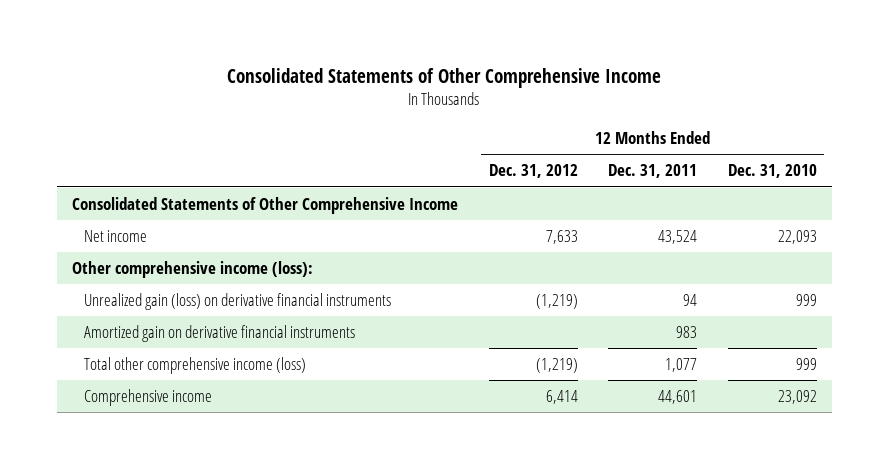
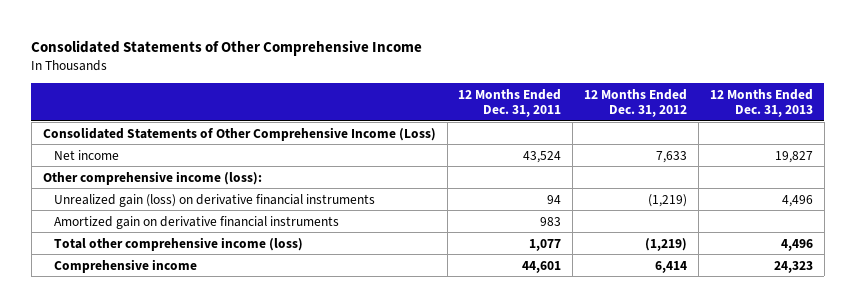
- | 12 Months Ended Dec. 31, 2012 | 12 Months Ended Dec. 31, 2011 | 12 Months Ended Dec. 31, 2010
+ | 12 Months Ended Dec. 31, 2011 | 12 Months Ended Dec. 31, 2012 | 12 Months Ended Dec. 31, 2013
- Consolidated Statements of Other Comprehensive Income
+ Consolidated Statements of Other Comprehensive Income (Loss)

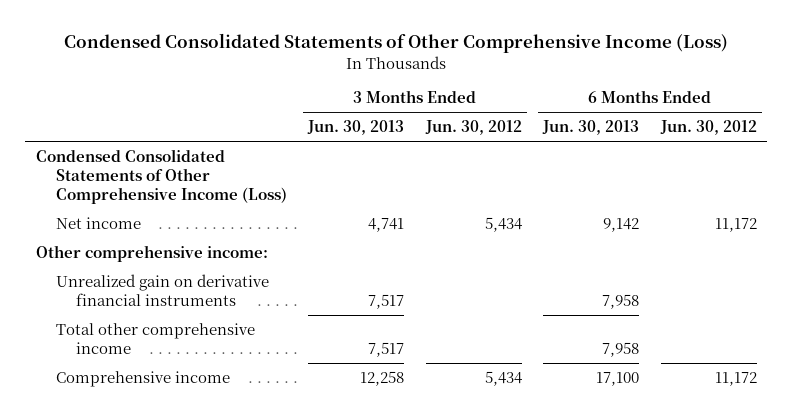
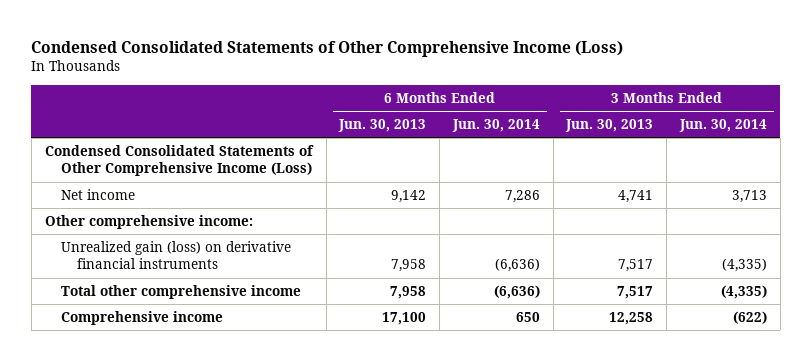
- | 3 Months Ended Jun. 30, 2013 | 3 Months Ended Jun. 30, 2012 | 6 Months Ended Jun. 30, 2013 | 6 Months Ended Jun. 30, 2012
+ | 6 Months Ended Jun. 30, 2013 | 6 Months Ended Jun. 30, 2014 | 3 Months Ended Jun. 30, 2013 | 3 Months Ended Jun. 30, 2014
- Unrealized gain on derivative financial instruments | 7,517 | | 7,958 |
+ Unrealized gain (loss) on derivative financial instruments | 7,958 | (6,636) | 7,517 | (4,335)

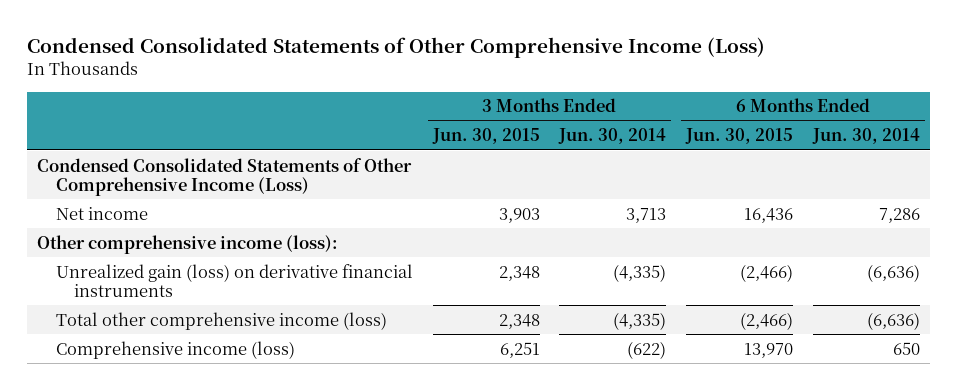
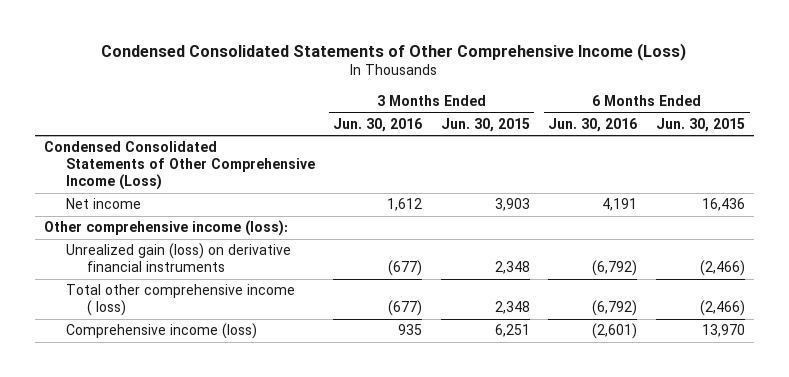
- | 3 Months Ended Jun. 30, 2015 | 3 Months Ended Jun. 30, 2014 | 6 Months Ended Jun. 30, 2015 | 6 Months Ended Jun. 30, 2014
+ | 3 Months Ended Jun. 30, 2016 | 3 Months Ended Jun. 30, 2015 | 6 Months Ended Jun. 30, 2016 | 6 Months Ended Jun. 30, 2015
- Total other comprehensive income (loss) | 2,348 | (4,335) | (2,466) | (6,636)
+ Total other comprehensive income ( loss) | (677) | 2,348 | (6,792) | (2,466)

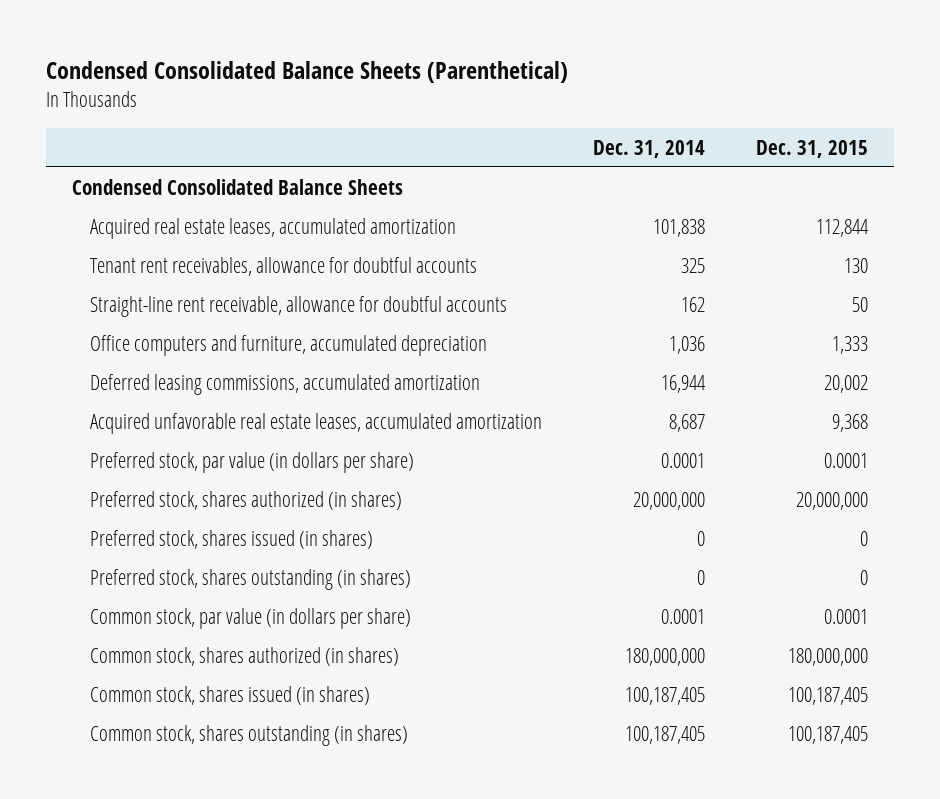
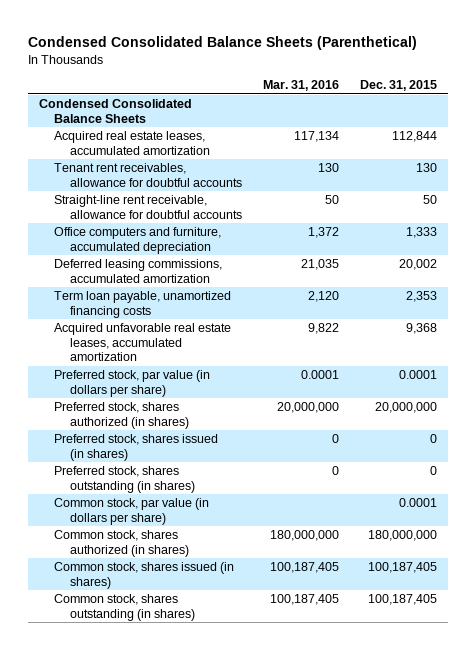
- | Dec. 31, 2014 | Dec. 31, 2015
+ | Mar. 31, 2016 | Dec. 31, 2015
+ Term loan payable, unamortized financing costs | 2,120 | 2,353

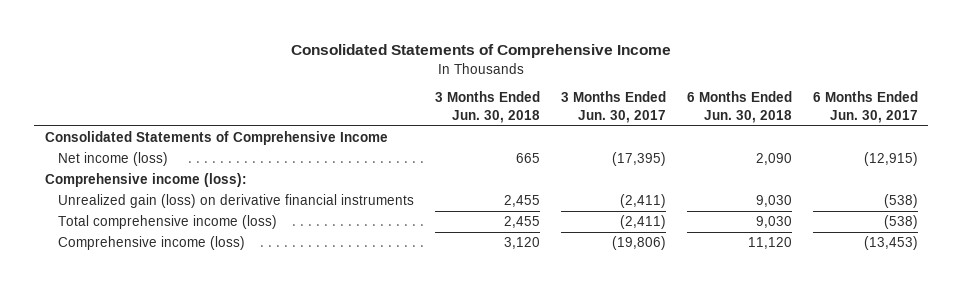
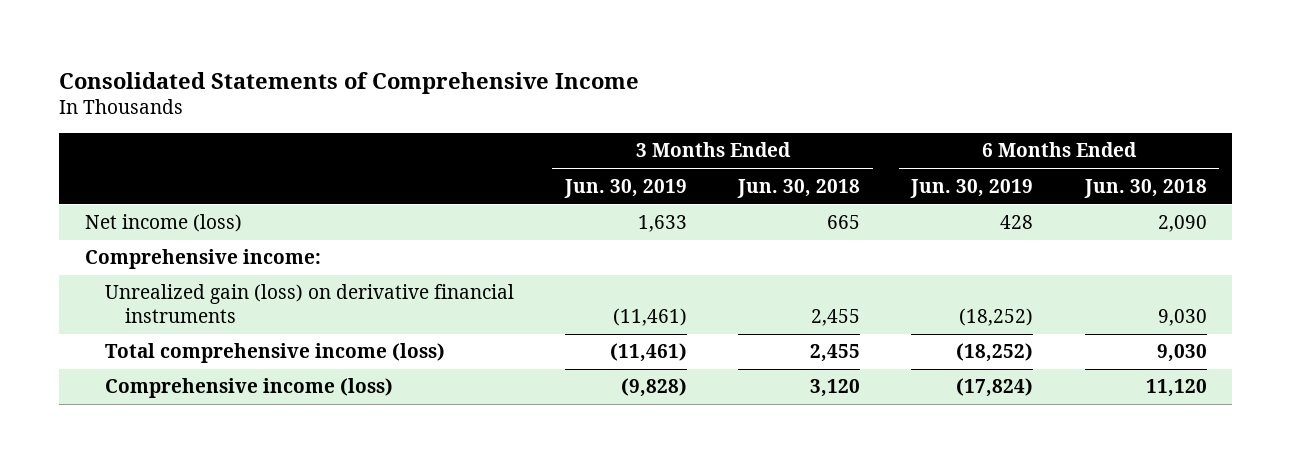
- | 3 Months Ended Jun. 30, 2018 | 3 Months Ended Jun. 30, 2017 | 6 Months Ended Jun. 30, 2018 | 6 Months Ended Jun. 30, 2017
+ | 3 Months Ended Jun. 30, 2019 | 3 Months Ended Jun. 30, 2018 | 6 Months Ended Jun. 30, 2019 | 6 Months Ended Jun. 30, 2018
- Consolidated Statements of Comprehensive Income
- Comprehensive income (loss):
+ Comprehensive income:

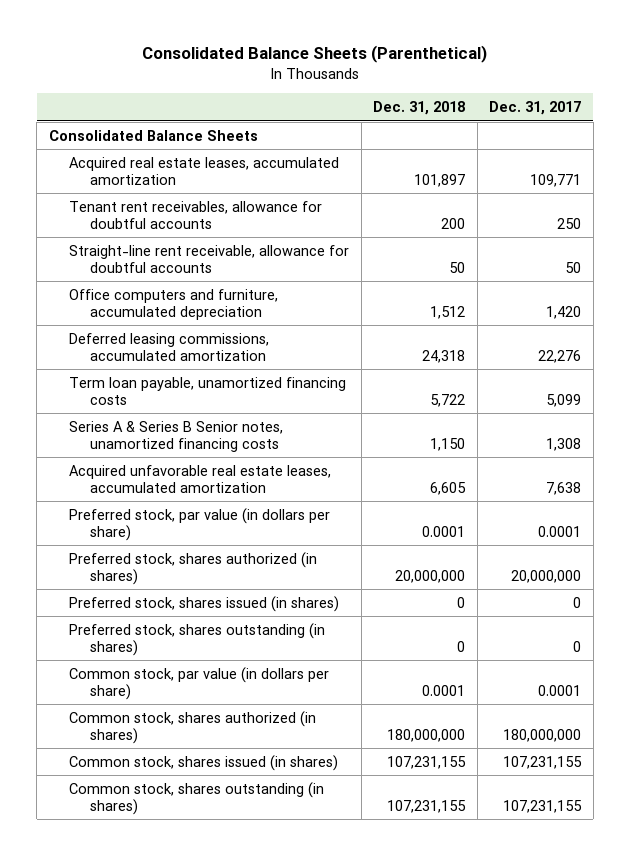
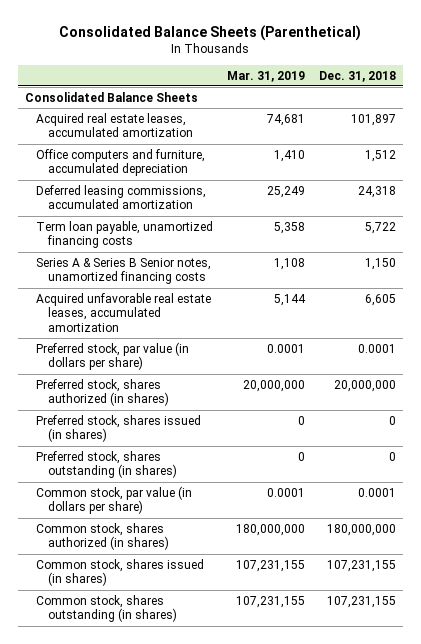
- | Dec. 31, 2018 | Dec. 31, 2017
+ | Mar. 31, 2019 | Dec. 31, 2018
- Tenant rent receivables, allowance for doubtful accounts | 200 | 250
- Straight-line rent receivable, allowance for doubtful accounts | 50 | 50

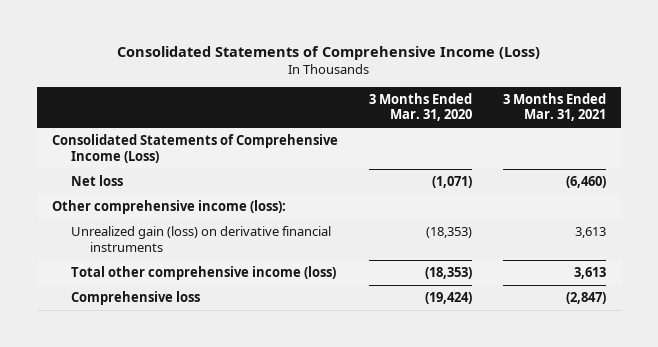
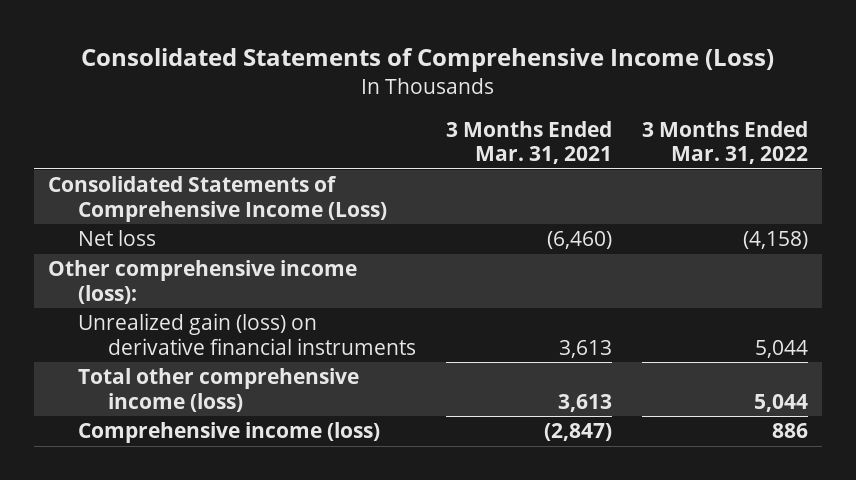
- | 3 Months Ended Mar. 31, 2020 | 3 Months Ended Mar. 31, 2021
+ | 3 Months Ended Mar. 31, 2021 | 3 Months Ended Mar. 31, 2022
- Comprehensive loss | (19,424) | (2,847)
+ Comprehensive income (loss) | (2,847) | 886

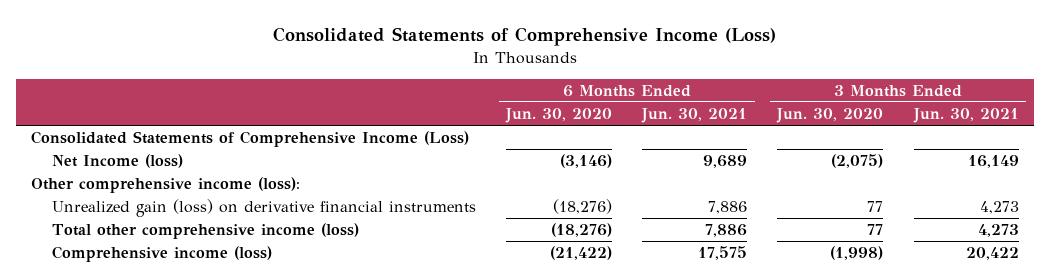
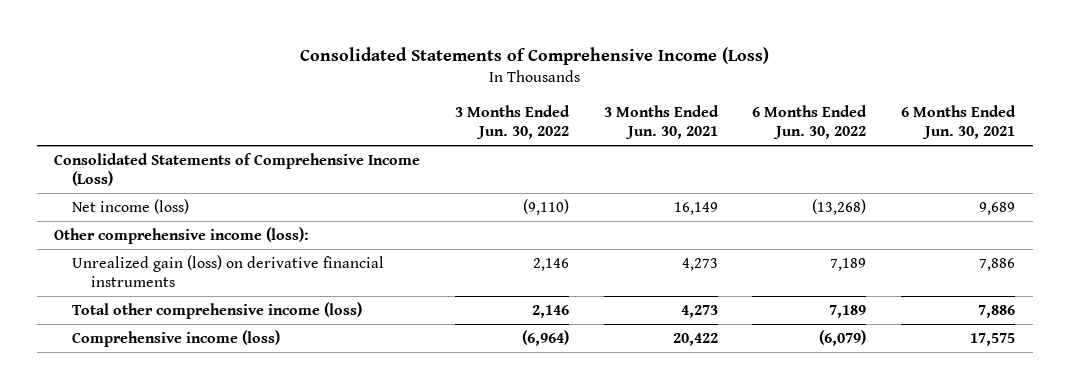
- | 6 Months Ended Jun. 30, 2020 | 6 Months Ended Jun. 30, 2021 | 3 Months Ended Jun. 30, 2020 | 3 Months Ended Jun. 30, 2021
+ | 3 Months Ended Jun. 30, 2022 | 3 Months Ended Jun. 30, 2021 | 6 Months Ended Jun. 30, 2022 | 6 Months Ended Jun. 30, 2021
- Net Income (loss) | (3,146) | 9,689 | (2,075) | 16,149
+ Net income (loss) | (9,110) | 16,149 | (13,268) | 9,689

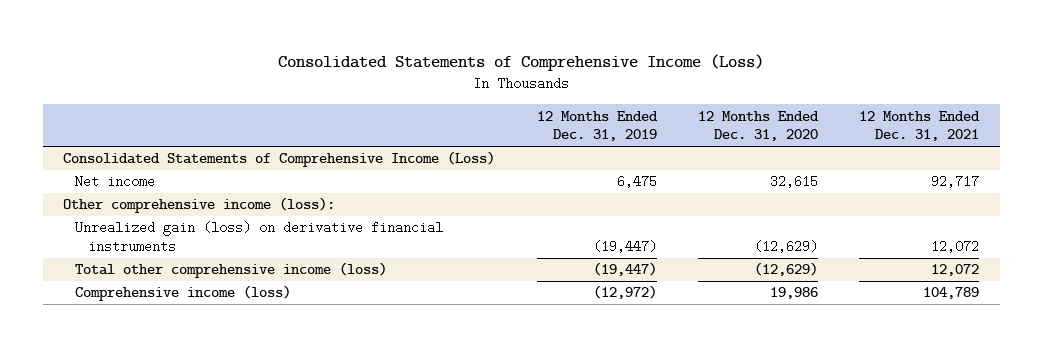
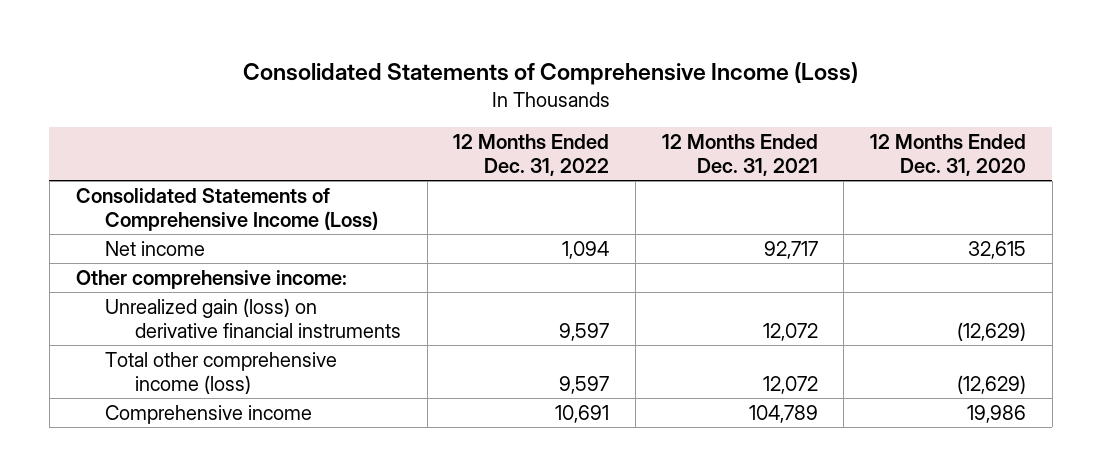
- | 12 Months Ended Dec. 31, 2019 | 12 Months Ended Dec. 31, 2020 | 12 Months Ended Dec. 31, 2021
+ | 12 Months Ended Dec. 31, 2022 | 12 Months Ended Dec. 31, 2021 | 12 Months Ended Dec. 31, 2020
- Other comprehensive income (loss):
+ Other comprehensive income:
- Comprehensive income (loss) | (12,972) | 19,986 | 104,789
+ Comprehensive income | 10,691 | 104,789 | 19,986

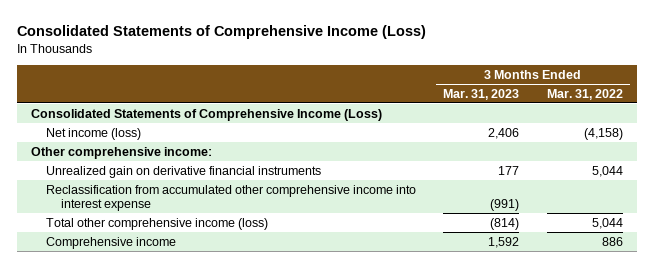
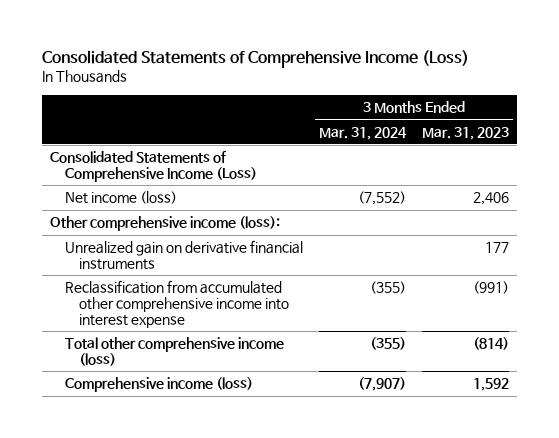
- | 3 Months Ended Mar. 31, 2023 | 3 Months Ended Mar. 31, 2022
+ | 3 Months Ended Mar. 31, 2024 | 3 Months Ended Mar. 31, 2023
- Other comprehensive income:
+ Other comprehensive income (loss):
- Comprehensive income | 1,592 | 886
+ Comprehensive income (loss) | (7,907) | 1,592

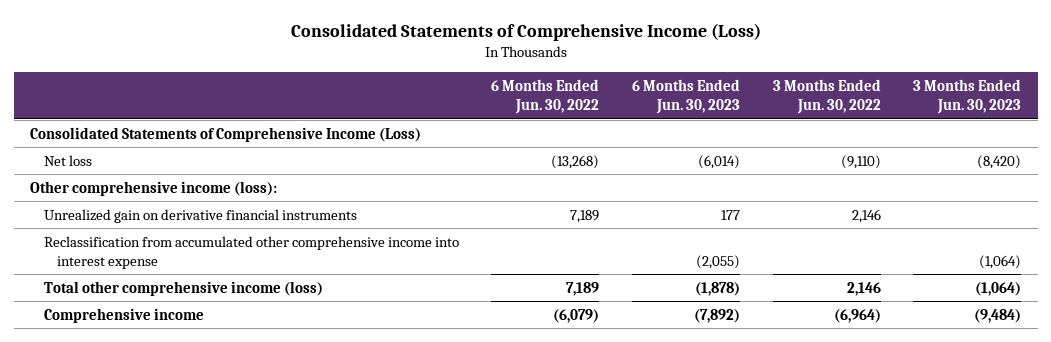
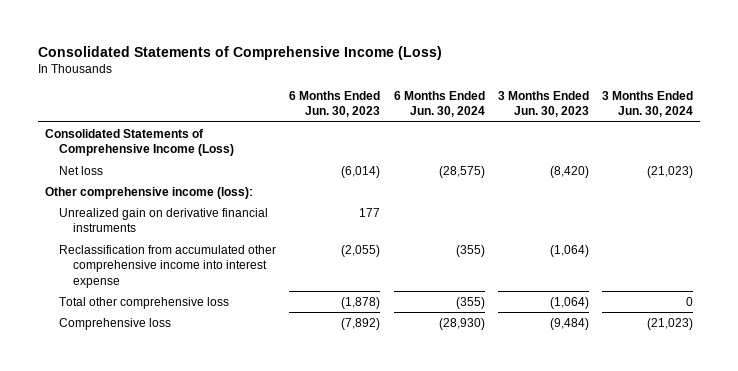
- | 6 Months Ended Jun. 30, 2022 | 6 Months Ended Jun. 30, 2023 | 3 Months Ended Jun. 30, 2022 | 3 Months Ended Jun. 30, 2023
+ | 6 Months Ended Jun. 30, 2023 | 6 Months Ended Jun. 30, 2024 | 3 Months Ended Jun. 30, 2023 | 3 Months Ended Jun. 30, 2024
- Total other comprehensive income (loss) | 7,189 | (1,878) | 2,146 | (1,064)
- Comprehensive income | (6,079) | (7,892) | (6,964) | (9,484)
+ Total other comprehensive loss | (1,878) | (355) | (1,064) | 0
+ Comprehensive loss | (7,892) | (28,930) | (9,484) | (21,023)

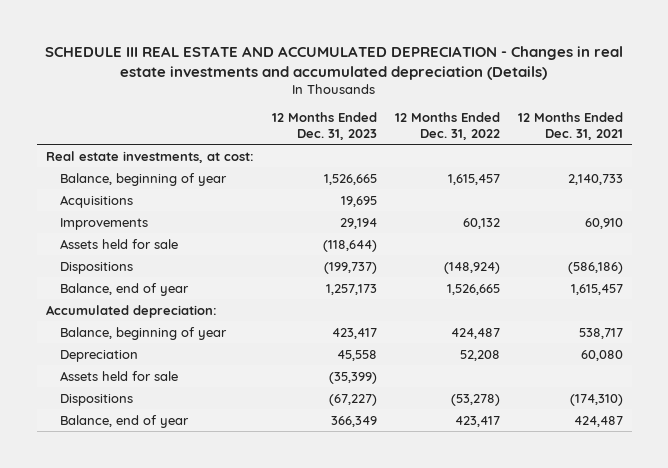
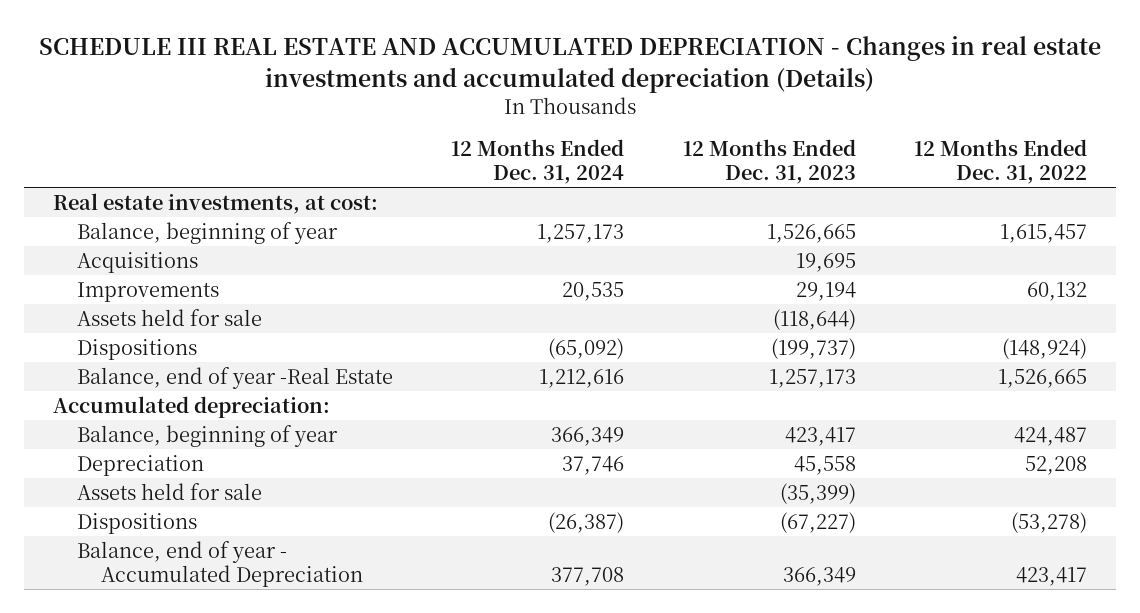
- | 12 Months Ended Dec. 31, 2023 | 12 Months Ended Dec. 31, 2022 | 12 Months Ended Dec. 31, 2021
+ | 12 Months Ended Dec. 31, 2024 | 12 Months Ended Dec. 31, 2023 | 12 Months Ended Dec. 31, 2022
- Balance, end of year | 1,257,173 | 1,526,665 | 1,615,457
+ Balance, end of year -Real Estate | 1,212,616 | 1,257,173 | 1,526,665
- Balance, end of year | 366,349 | 423,417 | 424,487
+ Balance, end of year - Accumulated Depreciation | 377,708 | 366,349 | 423,417

